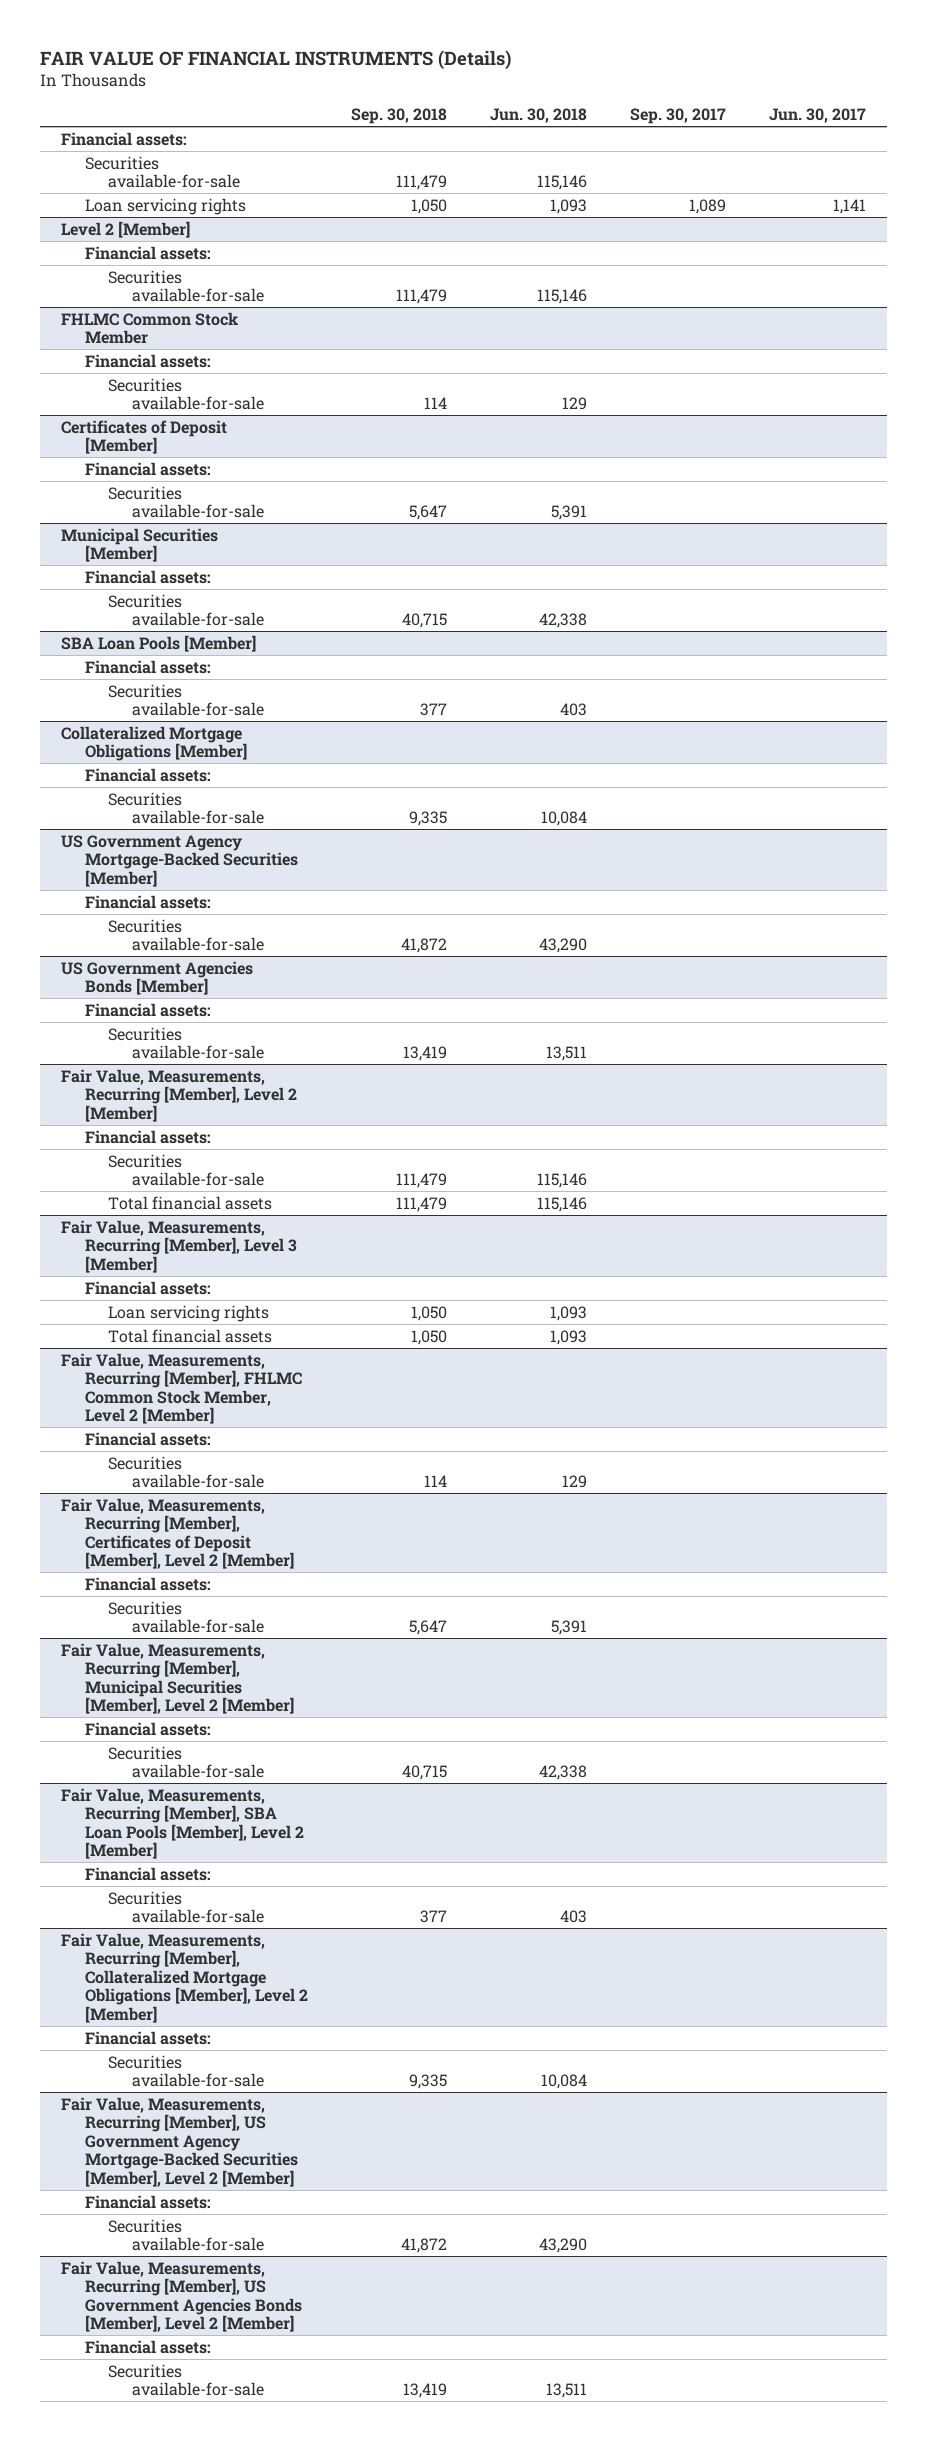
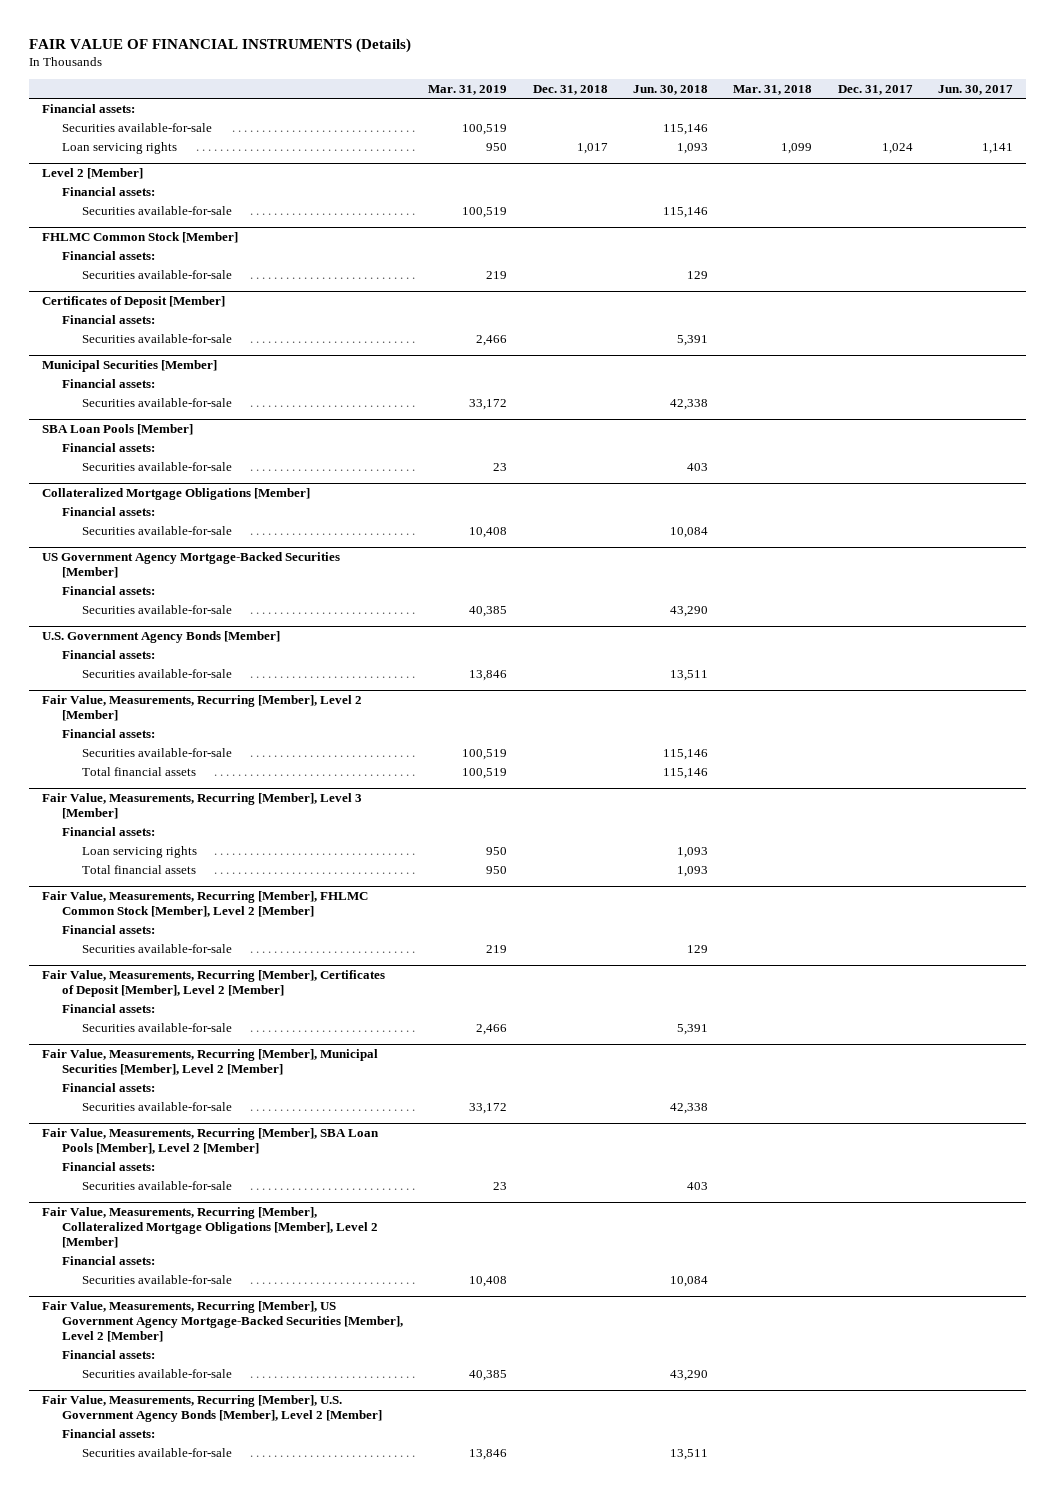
- | Sep. 30, 2018 | Jun. 30, 2018 | Sep. 30, 2017 | Jun. 30, 2017
+ | Mar. 31, 2019 | Dec. 31, 2018 | Jun. 30, 2018 | Mar. 31, 2018 | Dec. 31, 2017 | Jun. 30, 2017
- FHLMC Common Stock Member
+ FHLMC Common Stock [Member]
- US Government Agencies Bonds [Member]
+ U.S. Government Agency Bonds [Member]
- Fair Value, Measurements, Recurring [Member], FHLMC Common Stock Member, Level 2 [Member]
+ Fair Value, Measurements, Recurring [Member], FHLMC Common Stock [Member], Level 2 [Member]
- Fair Value, Measurements, Recurring [Member], US Government Agencies Bonds [Member], Level 2 [Member]
+ Fair Value, Measurements, Recurring [Member], U.S. Government Agency Bonds [Member], Level 2 [Member]

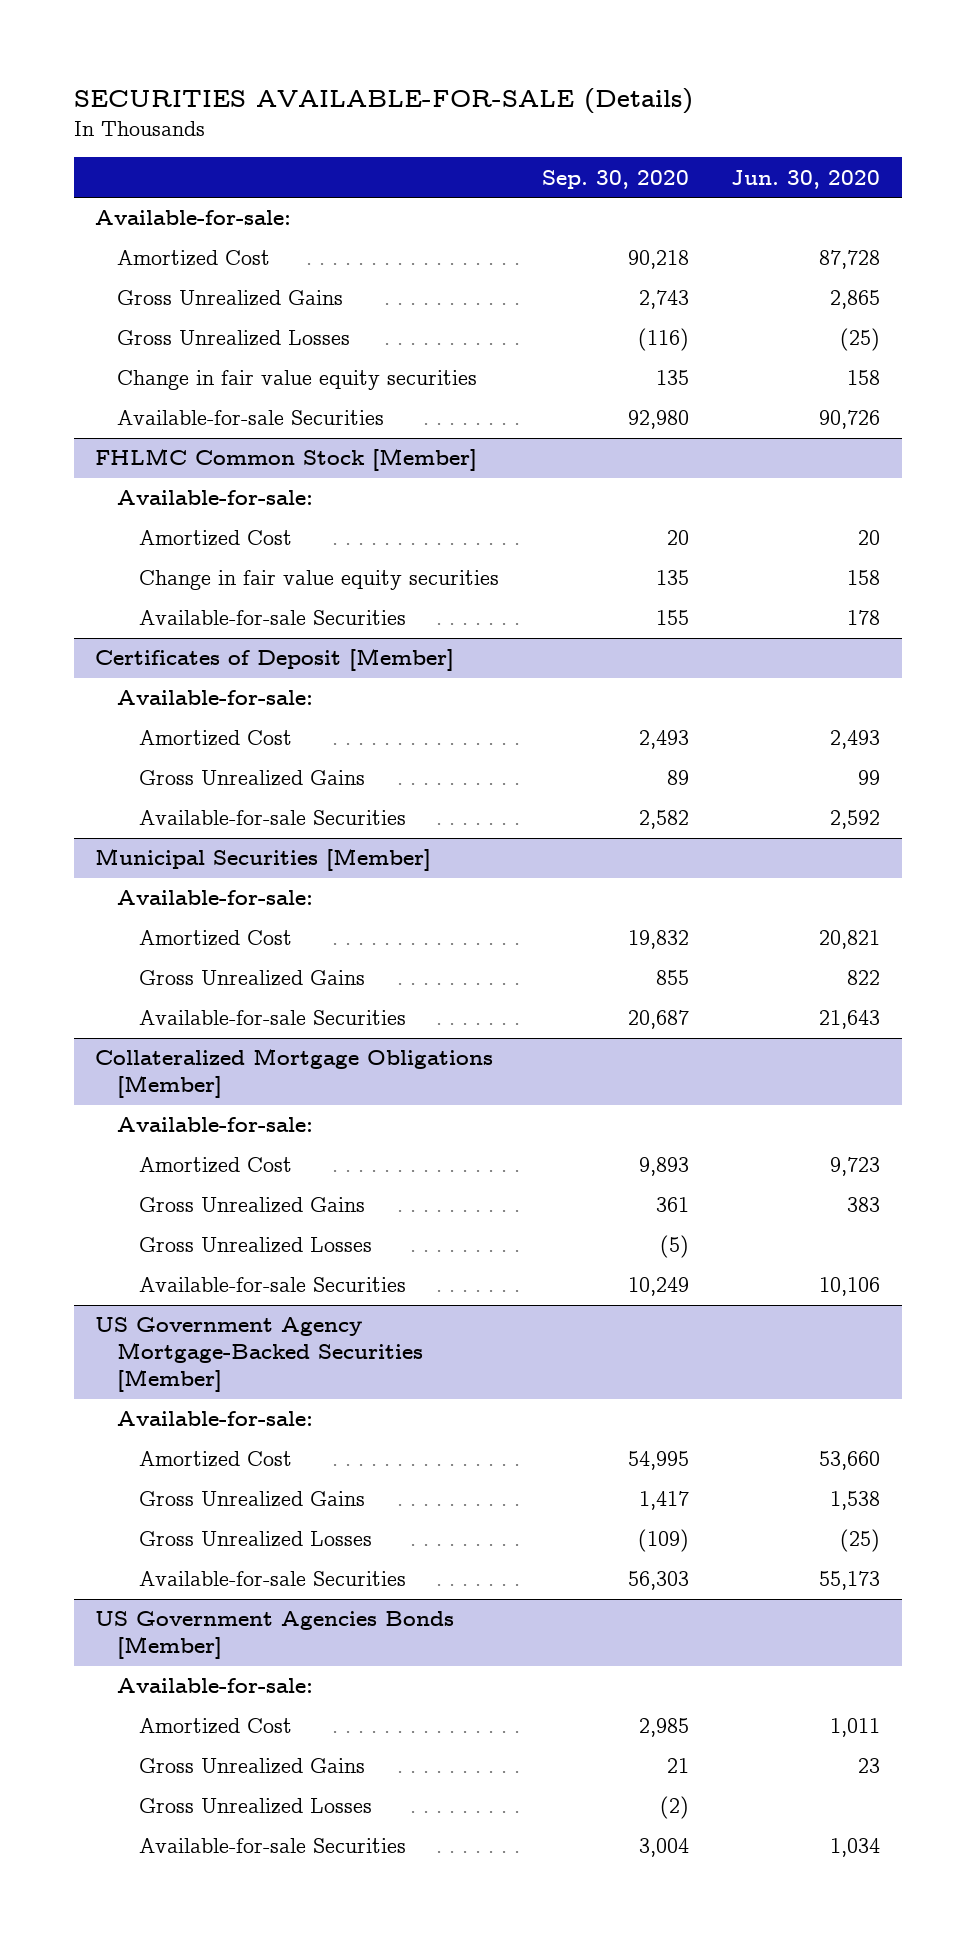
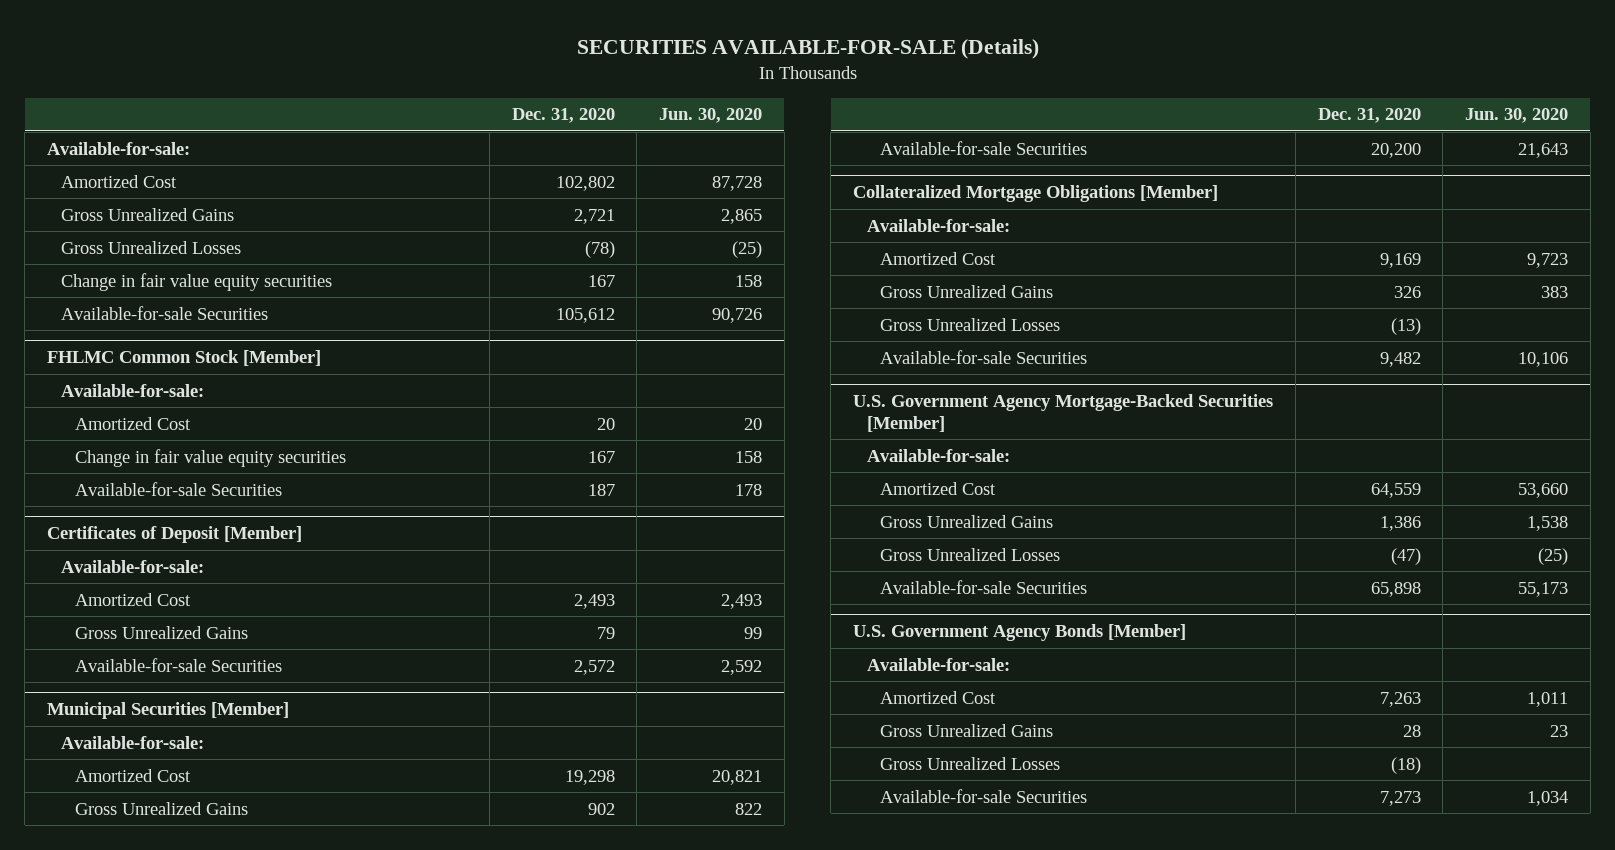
- | Sep. 30, 2020 | Jun. 30, 2020
+ | Dec. 31, 2020 | Jun. 30, 2020
- US Government Agency Mortgage-Backed Securities [Member]
+ U.S. Government Agency Mortgage-Backed Securities [Member]
- US Government Agencies Bonds [Member]
+ U.S. Government Agency Bonds [Member]

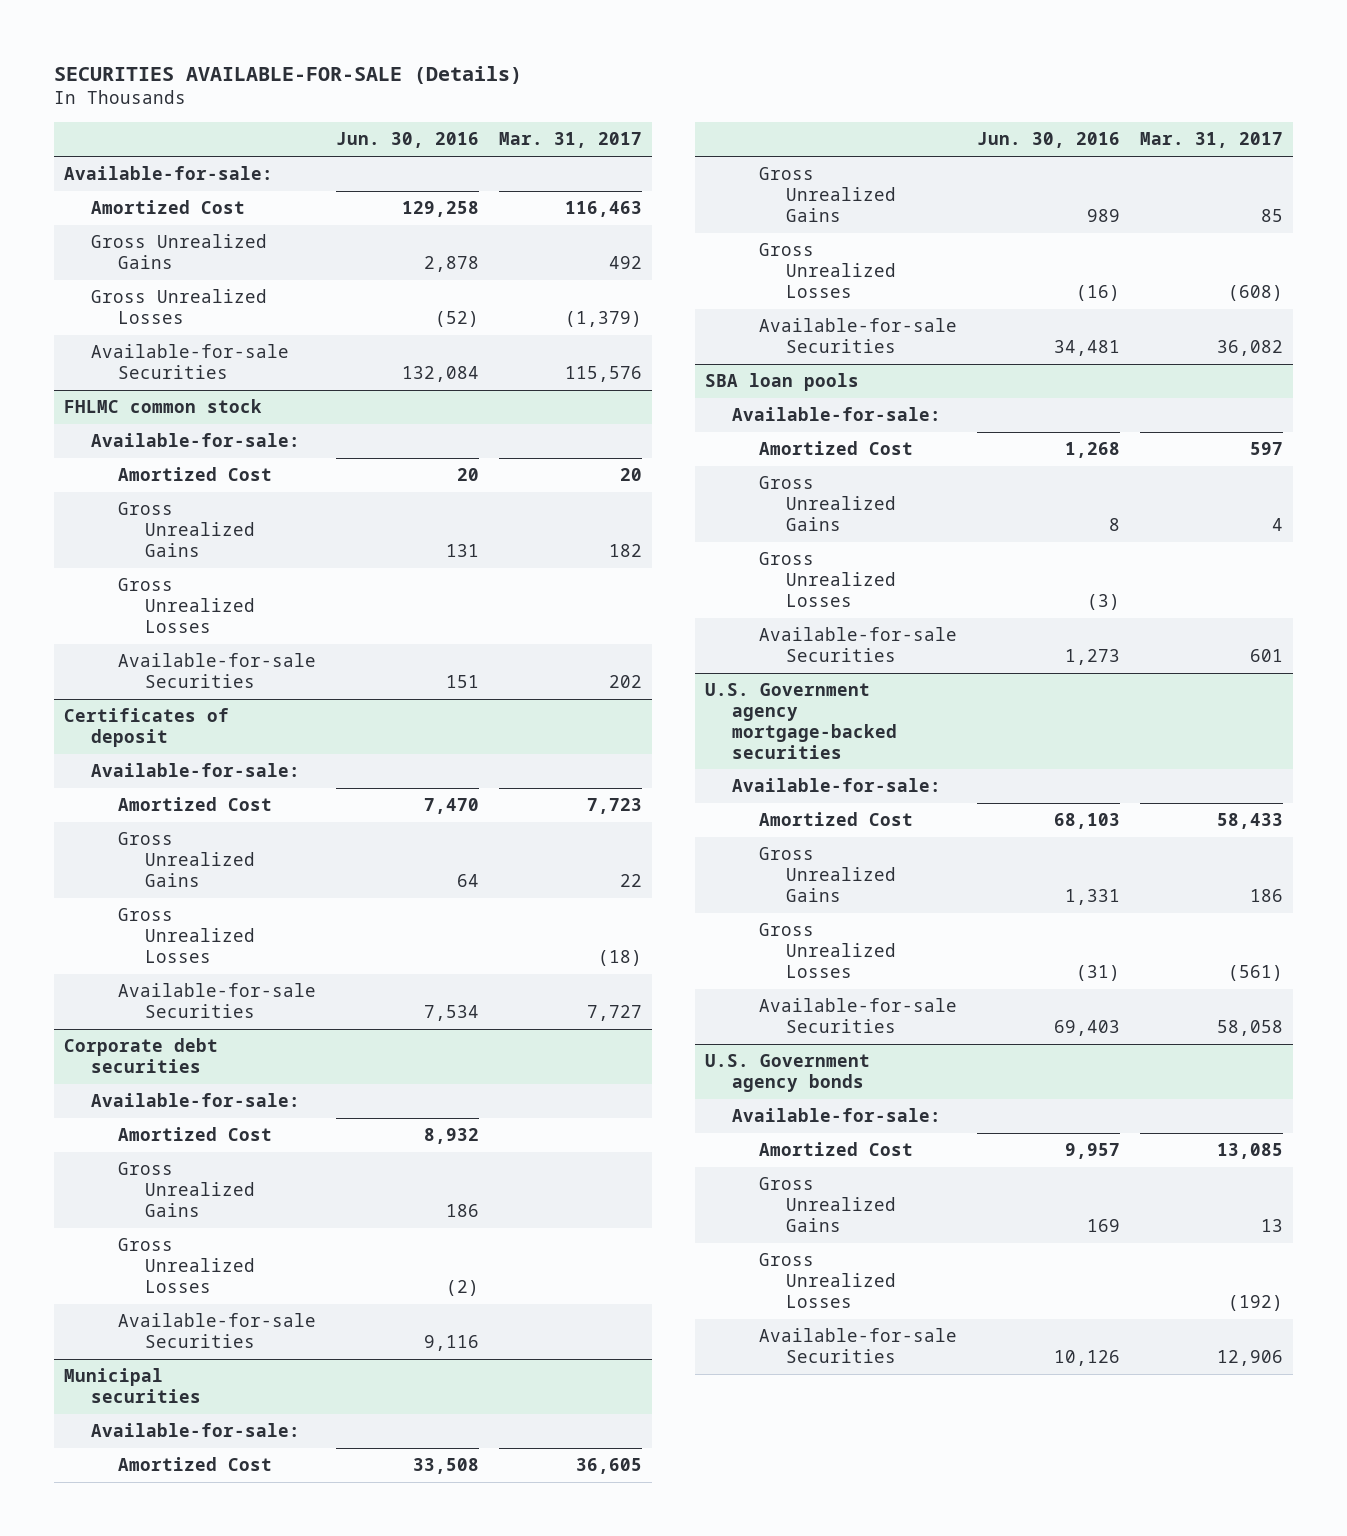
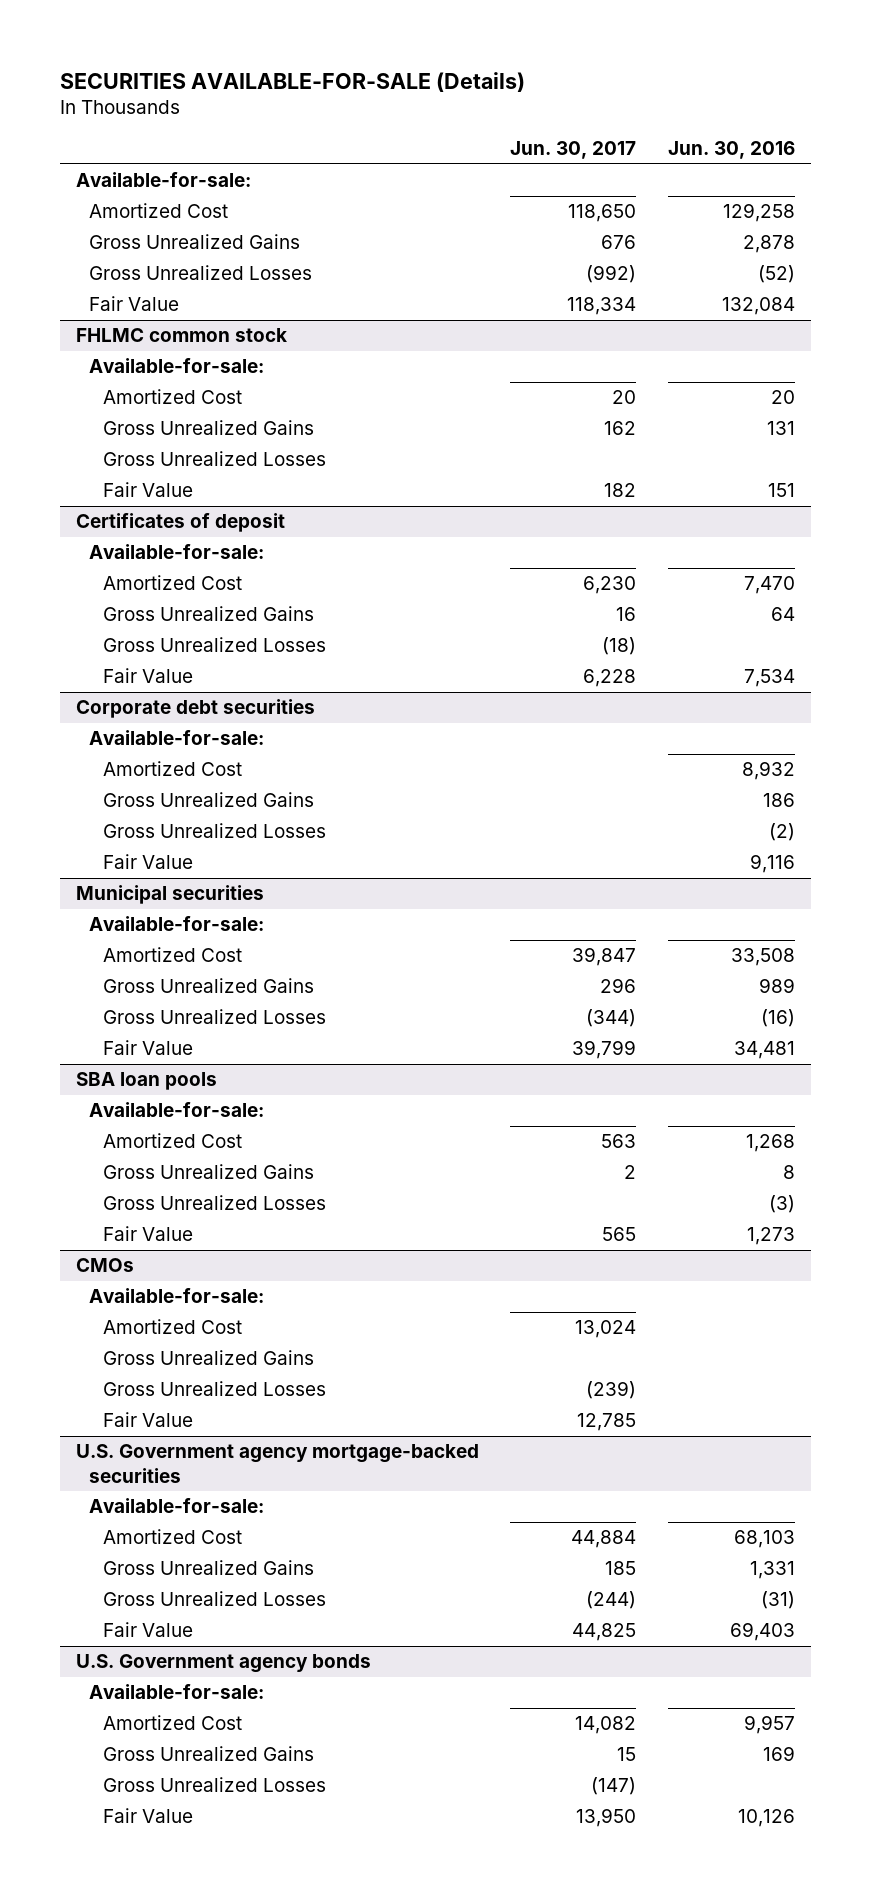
- | Jun. 30, 2016 | Mar. 31, 2017
+ | Jun. 30, 2017 | Jun. 30, 2016
- Available-for-sale Securities | 132,084 | 115,576
+ Fair Value | 118,334 | 132,084
@ FHLMC common stock
- Available-for-sale Securities | 151 | 202
+ Fair Value | 182 | 151
@ Certificates of deposit
- Available-for-sale Securities | 7,534 | 7,727
+ Fair Value | 6,228 | 7,534
@ Corporate debt securities
- Available-for-sale Securities | 9,116 |
+ Fair Value | | 9,116
@ Municipal securities
- Available-for-sale Securities | 34,481 | 36,082
+ Fair Value | 39,799 | 34,481
@ SBA loan pools
- Available-for-sale Securities | 1,273 | 601
+ Fair Value | 565 | 1,273
+ CMOs
+ Available-for-sale:
+ Amortized Cost | 13,024 |
+ Gross Unrealized Gains
+ Gross Unrealized Losses | (239) |
+ Fair Value | 12,785 |
@ U.S. Government agency mortgage-backed securities
- Available-for-sale Securities | 69,403 | 58,058
+ Fair Value | 44,825 | 69,403
@ U.S. Government agency bonds
- Available-for-sale Securities | 10,126 | 12,906
+ Fair Value | 13,950 | 10,126

